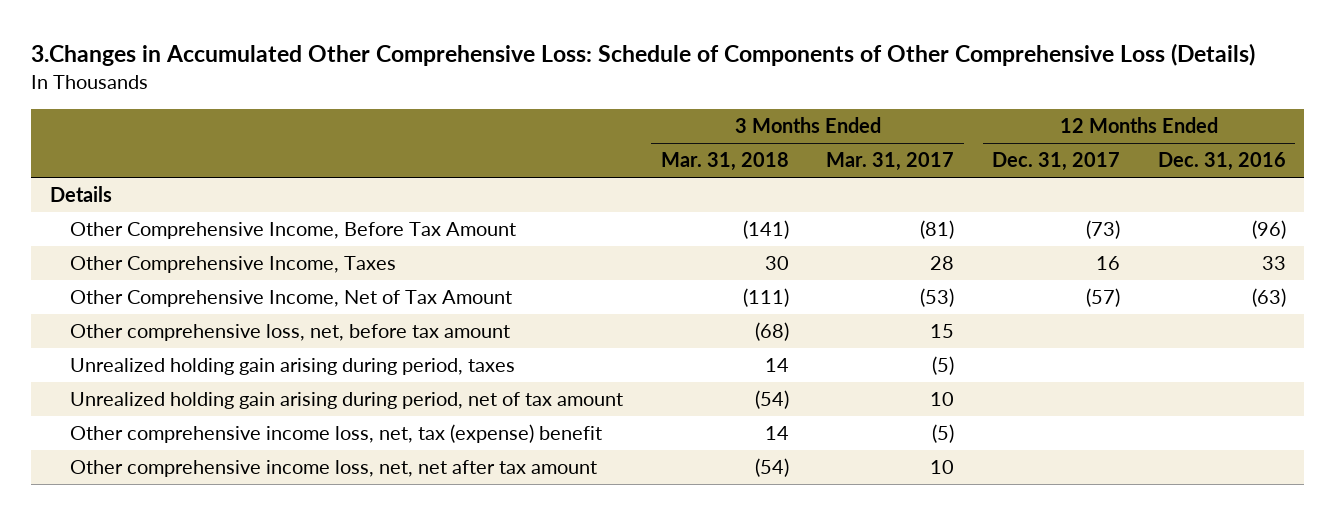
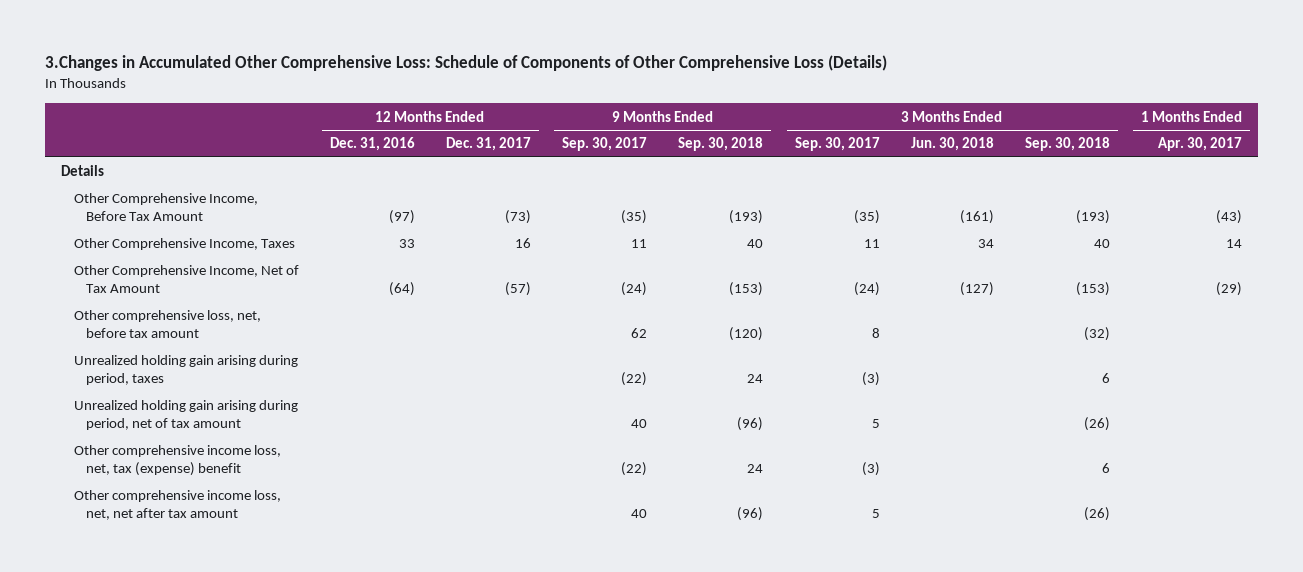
- | 3 Months Ended Mar. 31, 2018 | 3 Months Ended Mar. 31, 2017 | 12 Months Ended Dec. 31, 2017 | 12 Months Ended Dec. 31, 2016
+ | 12 Months Ended Dec. 31, 2016 | 12 Months Ended Dec. 31, 2017 | 9 Months Ended Sep. 30, 2017 | 9 Months Ended Sep. 30, 2018 | 3 Months Ended Sep. 30, 2017 | 3 Months Ended Jun. 30, 2018 | 3 Months Ended Sep. 30, 2018 | 1 Months Ended Apr. 30, 2017
- Other Comprehensive Income, Before Tax Amount | (141) | (81) | (73) | (96)
+ Other Comprehensive Income, Before Tax Amount | (97) | (73) | (35) | (193) | (35) | (161) | (193) | (43)
- Other Comprehensive Income, Net of Tax Amount | (111) | (53) | (57) | (63)
+ Other Comprehensive Income, Net of Tax Amount | (64) | (57) | (24) | (153) | (24) | (127) | (153) | (29)

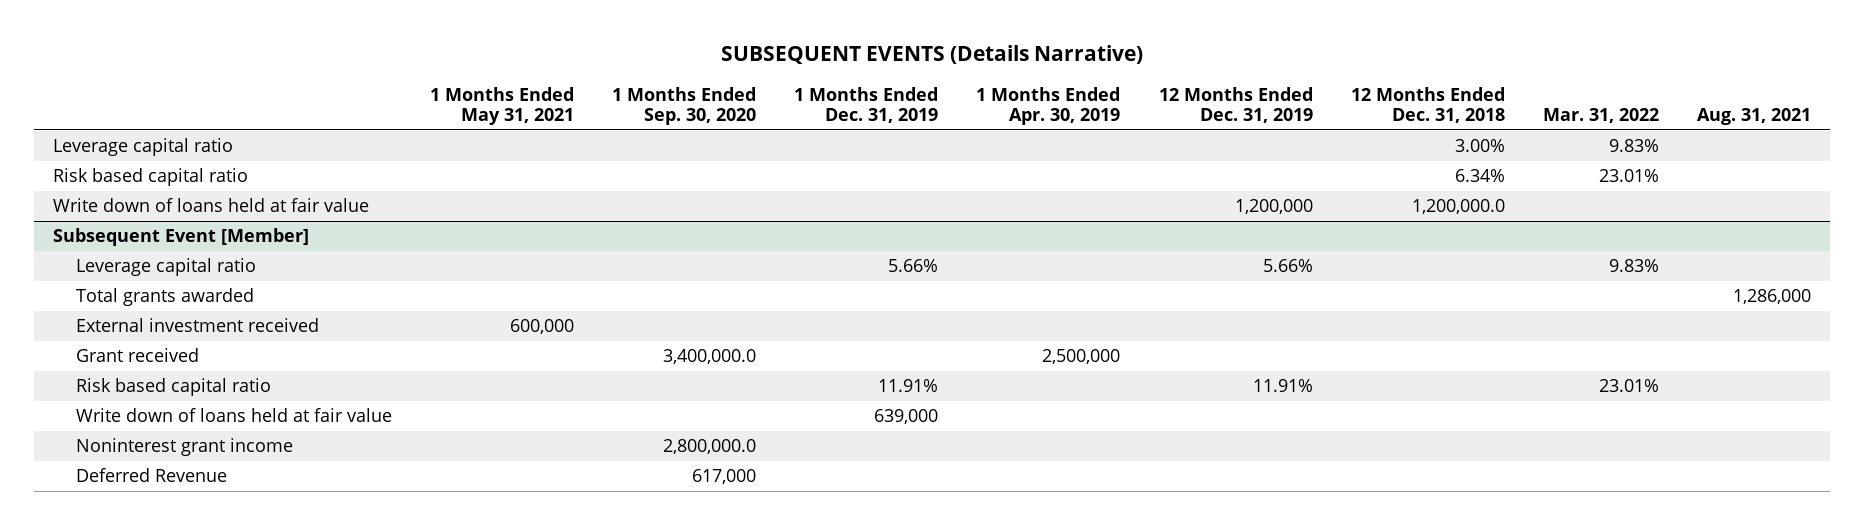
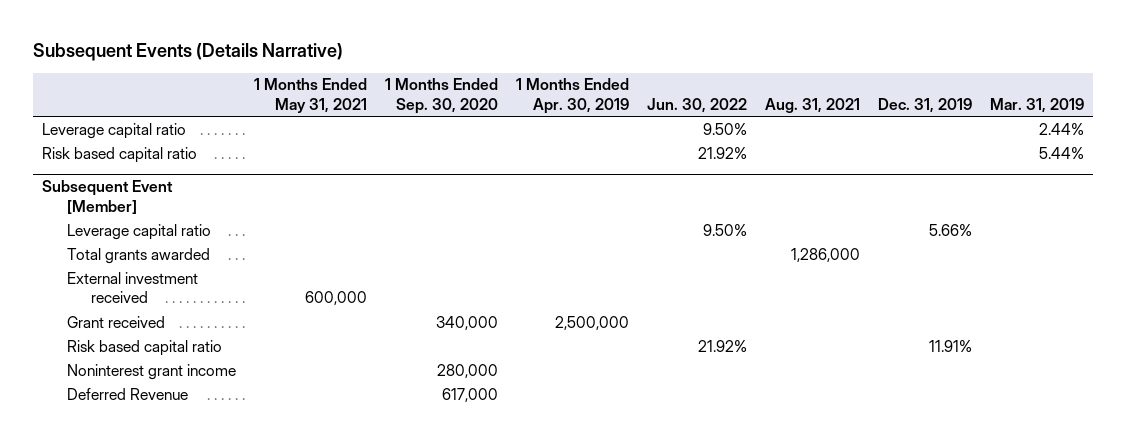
- SUBSEQUENT EVENTS (Details Narrative)
+ Subsequent Events (Details Narrative)
- | 1 Months Ended May 31, 2021 | 1 Months Ended Sep. 30, 2020 | 1 Months Ended Dec. 31, 2019 | 1 Months Ended Apr. 30, 2019 | 12 Months Ended Dec. 31, 2019 | 12 Months Ended Dec. 31, 2018 | Mar. 31, 2022 | Aug. 31, 2021
+ | 1 Months Ended May 31, 2021 | 1 Months Ended Sep. 30, 2020 | 1 Months Ended Apr. 30, 2019 | Jun. 30, 2022 | Aug. 31, 2021 | Dec. 31, 2019 | Mar. 31, 2019
- Write down of loans held at fair value | | | | | 1,200,000 | 1,200,000.0 | |
@ Subsequent Event [Member]
- Grant received | | 3,400,000.0 | | 2,500,000 | | | |
+ Grant received | | 340,000 | 2,500,000 | | | |
- Write down of loans held at fair value | | | 639,000 | | | | |
- Noninterest grant income | | 2,800,000.0 | | | | | |
+ Noninterest grant income | | 280,000 | | | | |

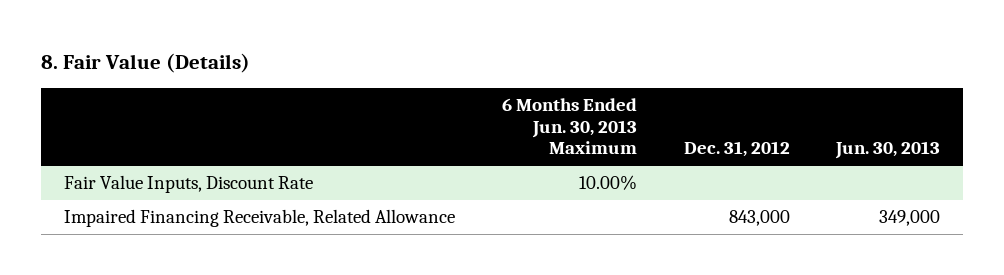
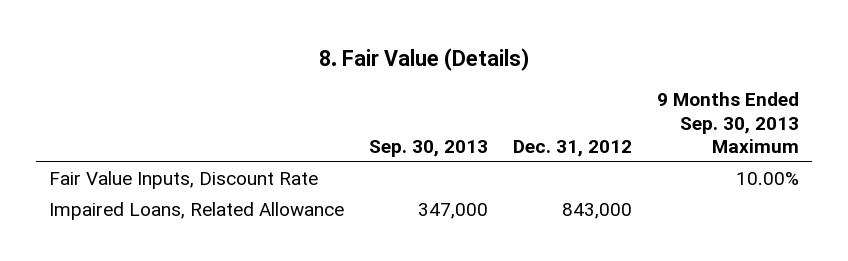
- | 6 Months Ended Jun. 30, 2013 Maximum | Dec. 31, 2012 | Jun. 30, 2013
+ | Sep. 30, 2013 | Dec. 31, 2012 | 9 Months Ended Sep. 30, 2013 Maximum
- Impaired Financing Receivable, Related Allowance | | 843,000 | 349,000
+ Impaired Loans, Related Allowance | 347,000 | 843,000 |

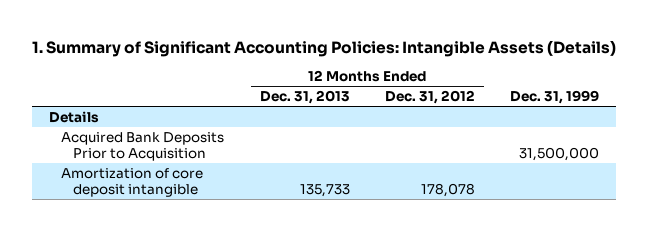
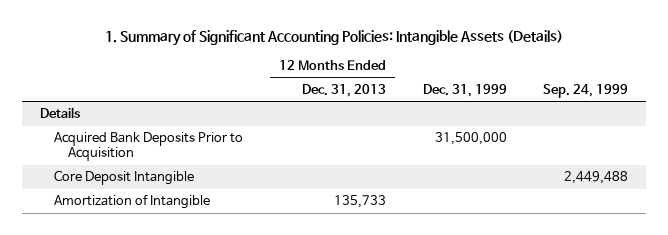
- | 12 Months Ended Dec. 31, 2013 | 12 Months Ended Dec. 31, 2012 | Dec. 31, 1999
+ | 12 Months Ended Dec. 31, 2013 | Dec. 31, 1999 | Sep. 24, 1999
- Amortization of core deposit intangible | 135,733 | 178,078 |
+ Core Deposit Intangible | | | 2,449,488
+ Amortization of Intangible | 135,733 | |

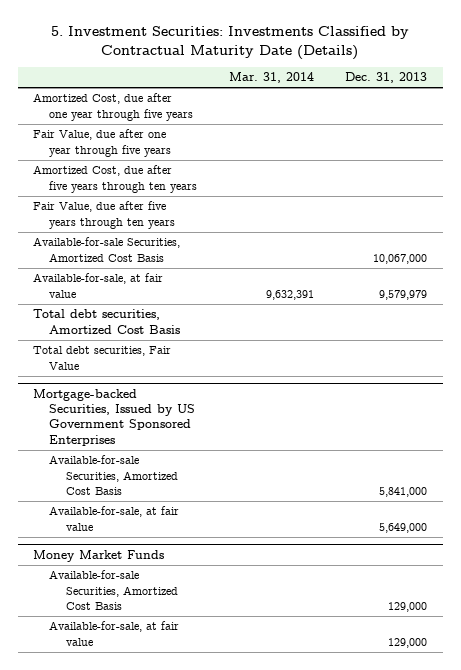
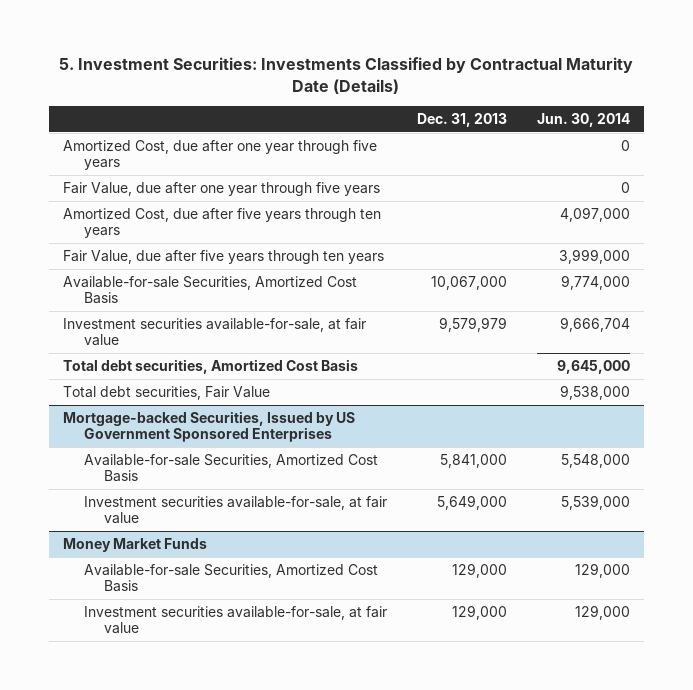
- | Mar. 31, 2014 | Dec. 31, 2013
+ | Dec. 31, 2013 | Jun. 30, 2014
- Available-for-sale, at fair value | 9,632,391 | 9,579,979
+ Investment securities available-for-sale, at fair value | 9,579,979 | 9,666,704
@ Mortgage-backed Securities, Issued by US Government Sponsored Enterprises
- Available-for-sale, at fair value | | 5,649,000
+ Investment securities available-for-sale, at fair value | 5,649,000 | 5,539,000
@ Money Market Funds
- Available-for-sale, at fair value | | 129,000
+ Investment securities available-for-sale, at fair value | 129,000 | 129,000

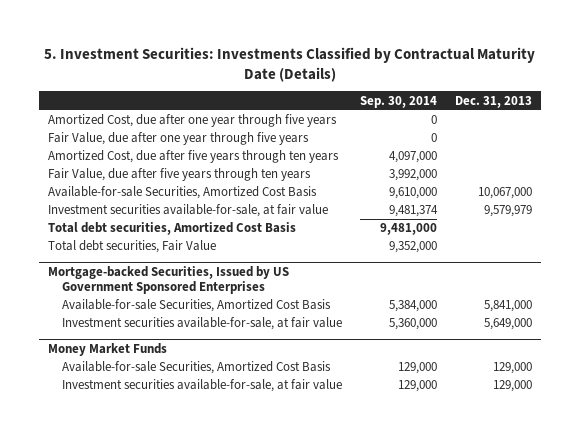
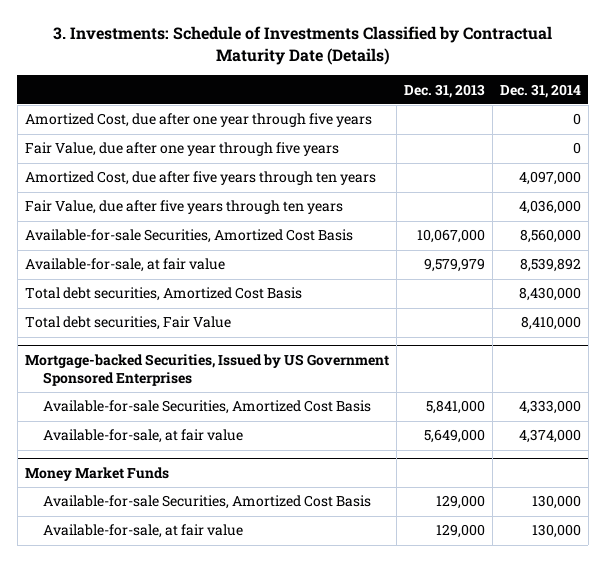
- 5. Investment Securities: Investments Classified by Contractual Maturity Date (Details)
+ 3. Investments: Schedule of Investments Classified by Contractual Maturity Date (Details)
- | Sep. 30, 2014 | Dec. 31, 2013
+ | Dec. 31, 2013 | Dec. 31, 2014
- Investment securities available-for-sale, at fair value | 9,481,374 | 9,579,979
+ Available-for-sale, at fair value | 9,579,979 | 8,539,892
@ Mortgage-backed Securities, Issued by US Government Sponsored Enterprises
- Investment securities available-for-sale, at fair value | 5,360,000 | 5,649,000
+ Available-for-sale, at fair value | 5,649,000 | 4,374,000
@ Money Market Funds
- Investment securities available-for-sale, at fair value | 129,000 | 129,000
+ Available-for-sale, at fair value | 129,000 | 130,000

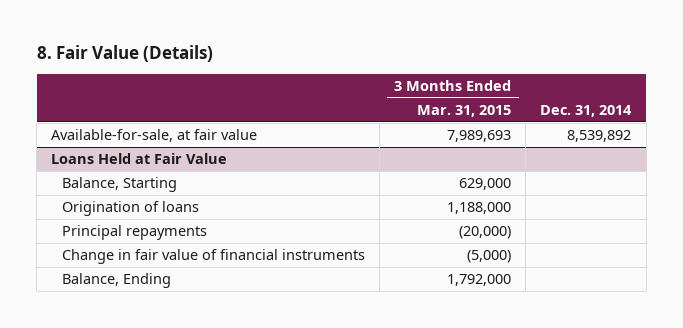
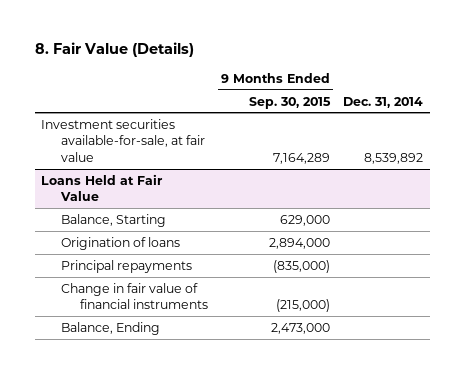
- | 3 Months Ended Mar. 31, 2015 | Dec. 31, 2014
+ | 9 Months Ended Sep. 30, 2015 | Dec. 31, 2014
- Available-for-sale, at fair value | 7,989,693 | 8,539,892
+ Investment securities available-for-sale, at fair value | 7,164,289 | 8,539,892

